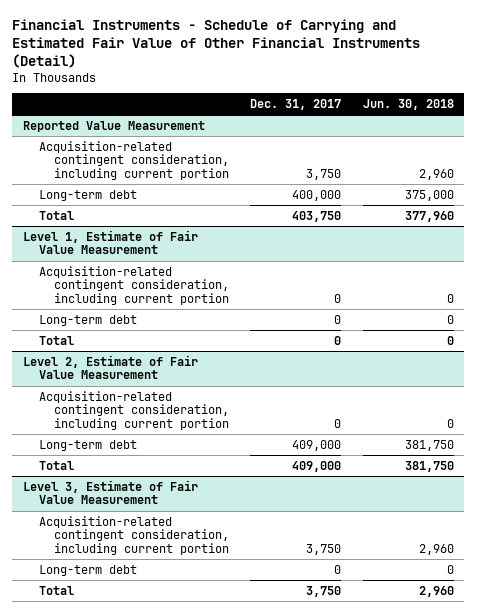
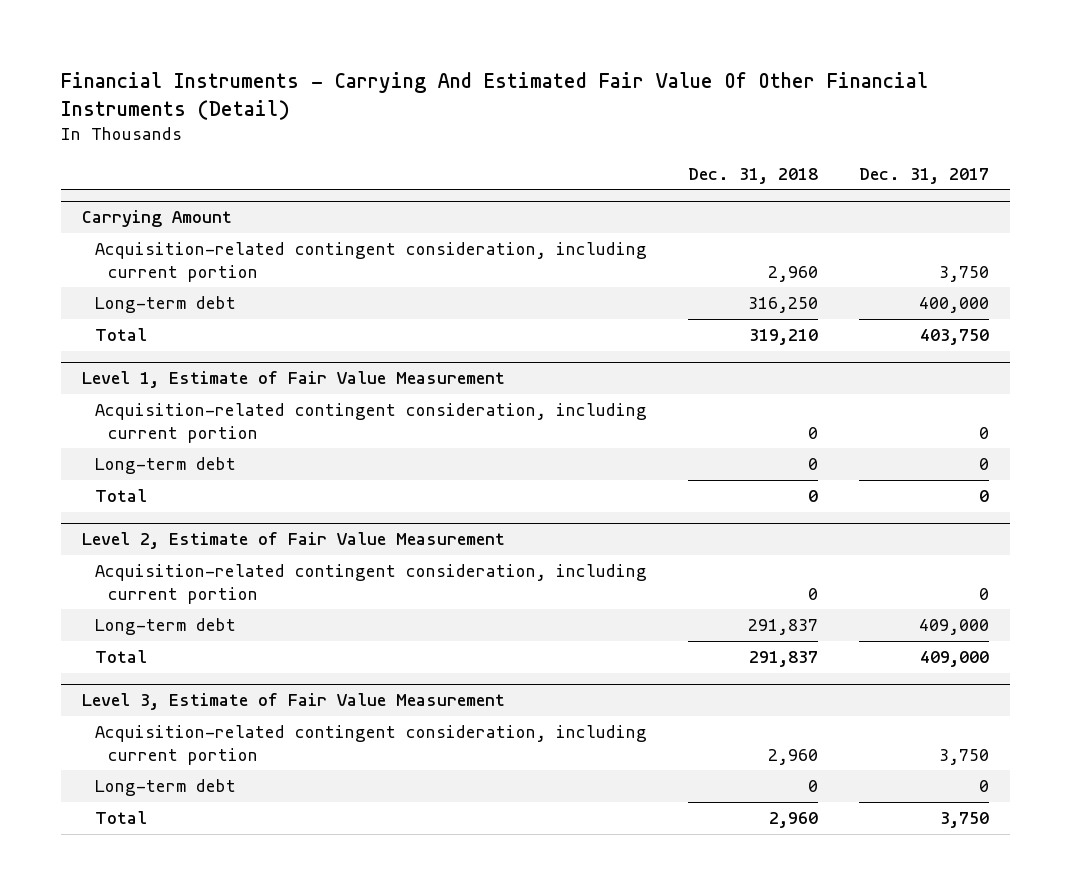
- Financial Instruments - Schedule of Carrying and Estimated Fair Value of Other Financial Instruments (Detail)
+ Financial Instruments - Carrying And Estimated Fair Value Of Other Financial Instruments (Detail)
- | Dec. 31, 2017 | Jun. 30, 2018
+ | Dec. 31, 2018 | Dec. 31, 2017
- Reported Value Measurement
+ Carrying Amount

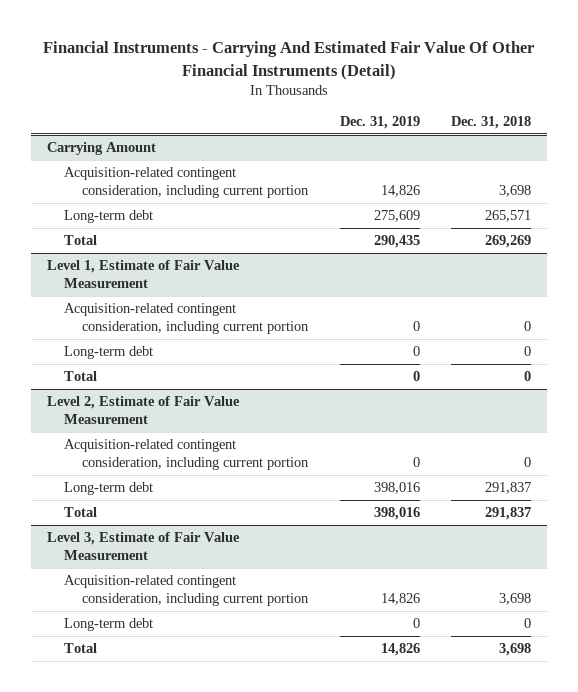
- | Dec. 31, 2018 | Dec. 31, 2017
+ | Dec. 31, 2019 | Dec. 31, 2018
@ Carrying Amount
- Acquisition-related contingent consideration, including current portion | 2,960 | 3,750
- Long-term debt | 316,250 | 400,000
- Total | 319,210 | 403,750
+ Acquisition-related contingent consideration, including current portion | 14,826 | 3,698
+ Long-term debt | 275,609 | 265,571
+ Total | 290,435 | 269,269
@ Level 3, Estimate of Fair Value Measurement
- Acquisition-related contingent consideration, including current portion | 2,960 | 3,750
+ Acquisition-related contingent consideration, including current portion | 14,826 | 3,698
- Total | 2,960 | 3,750
+ Total | 14,826 | 3,698

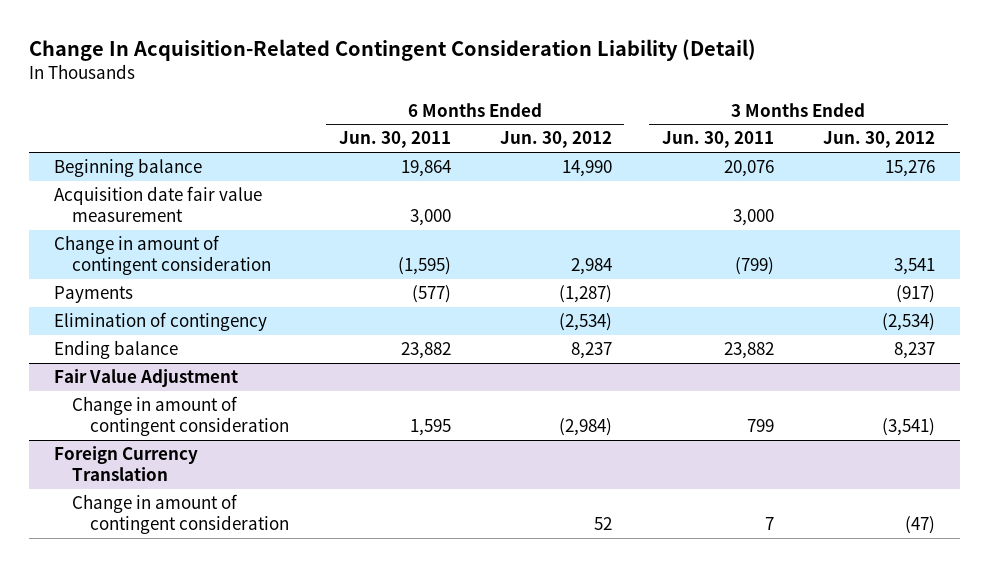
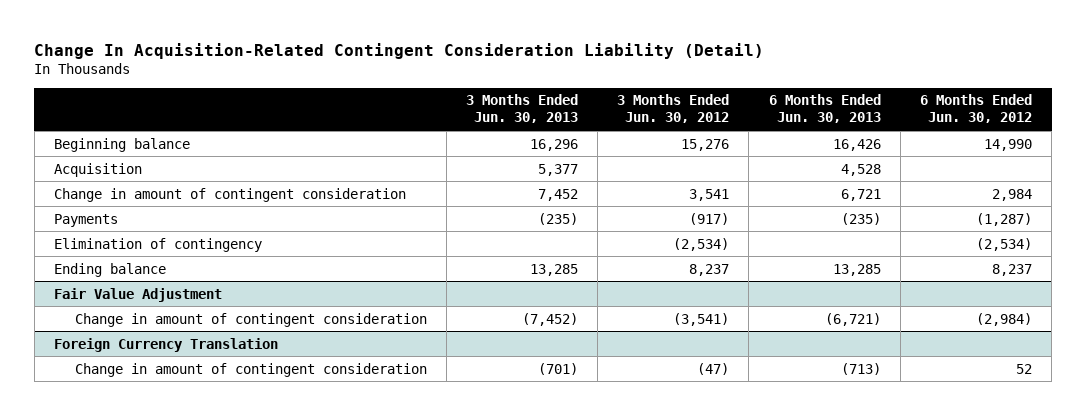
- | 6 Months Ended Jun. 30, 2011 | 6 Months Ended Jun. 30, 2012 | 3 Months Ended Jun. 30, 2011 | 3 Months Ended Jun. 30, 2012
+ | 3 Months Ended Jun. 30, 2013 | 3 Months Ended Jun. 30, 2012 | 6 Months Ended Jun. 30, 2013 | 6 Months Ended Jun. 30, 2012
- Acquisition date fair value measurement | 3,000 | | 3,000 |
+ Acquisition | 5,377 | | 4,528 |

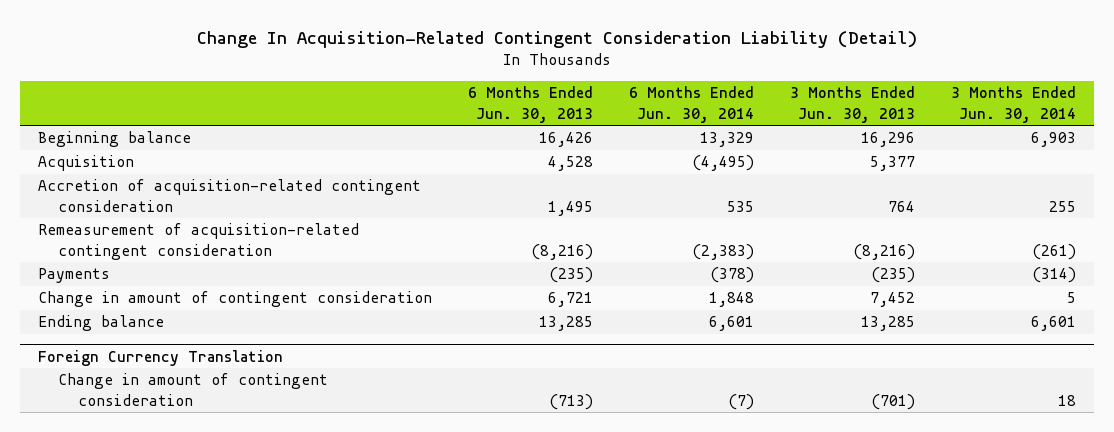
- | 3 Months Ended Jun. 30, 2013 | 3 Months Ended Jun. 30, 2012 | 6 Months Ended Jun. 30, 2013 | 6 Months Ended Jun. 30, 2012
+ | 6 Months Ended Jun. 30, 2013 | 6 Months Ended Jun. 30, 2014 | 3 Months Ended Jun. 30, 2013 | 3 Months Ended Jun. 30, 2014
+ Accretion of acquisition-related contingent consideration | 1,495 | 535 | 764 | 255
+ Remeasurement of acquisition-related contingent consideration | (8,216) | (2,383) | (8,216) | (261)
- Elimination of contingency | | (2,534) | | (2,534)
moved down: Change in amount of contingent consideration | 6,721 | 1,848 | 7,452 | 5
- Fair Value Adjustment
- Change in amount of contingent consideration | (7,452) | (3,541) | (6,721) | (2,984)

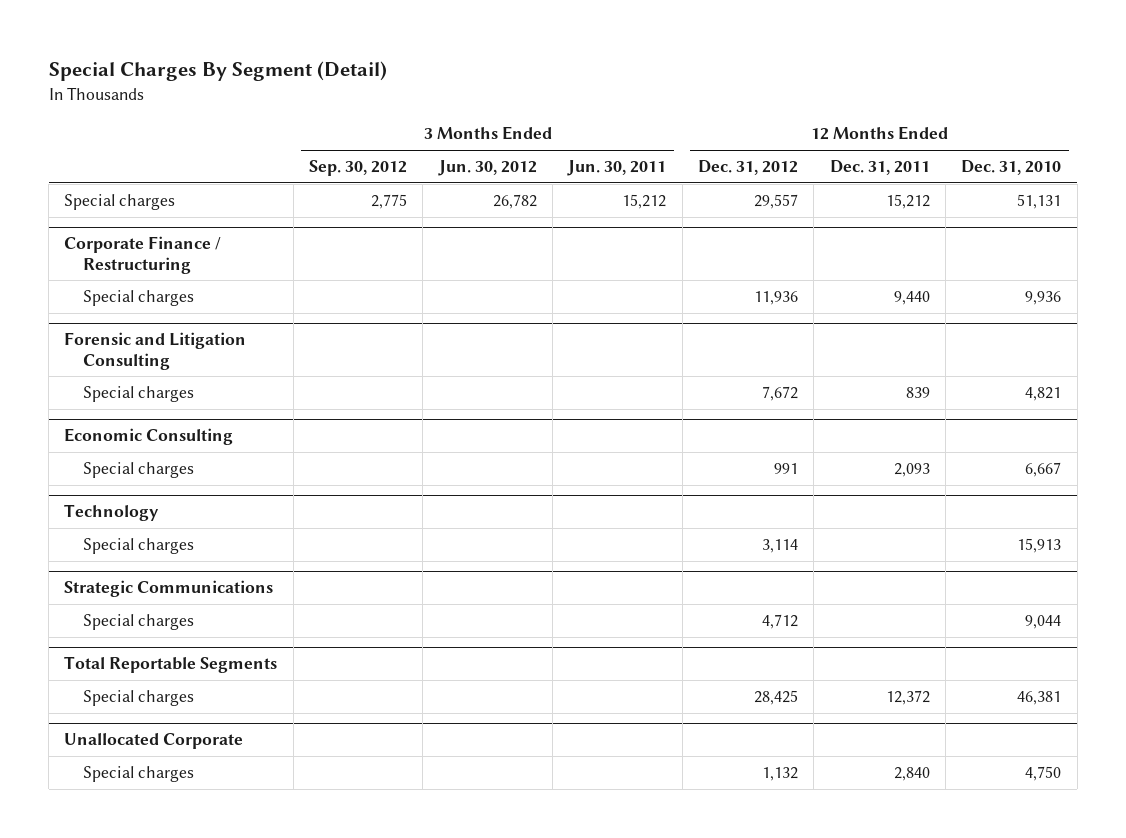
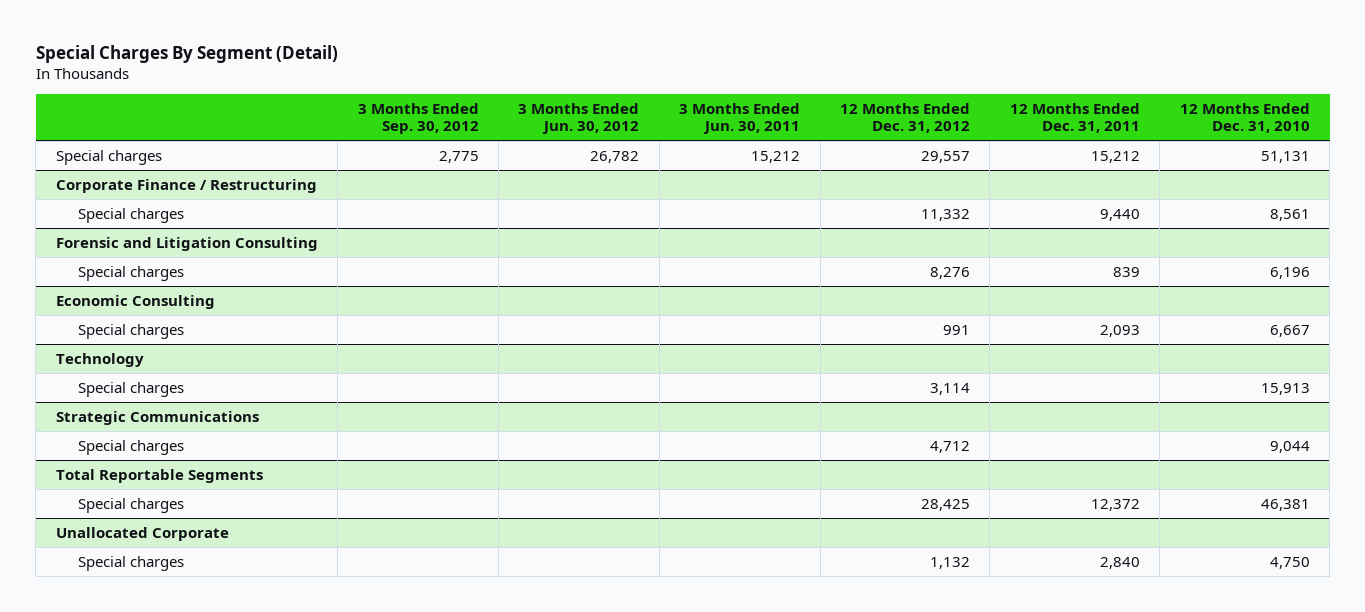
@ Corporate Finance / Restructuring
- Special charges | | | | 11,936 | 9,440 | 9,936
+ Special charges | | | | 11,332 | 9,440 | 8,561
@ Forensic and Litigation Consulting
- Special charges | | | | 7,672 | 839 | 4,821
+ Special charges | | | | 8,276 | 839 | 6,196

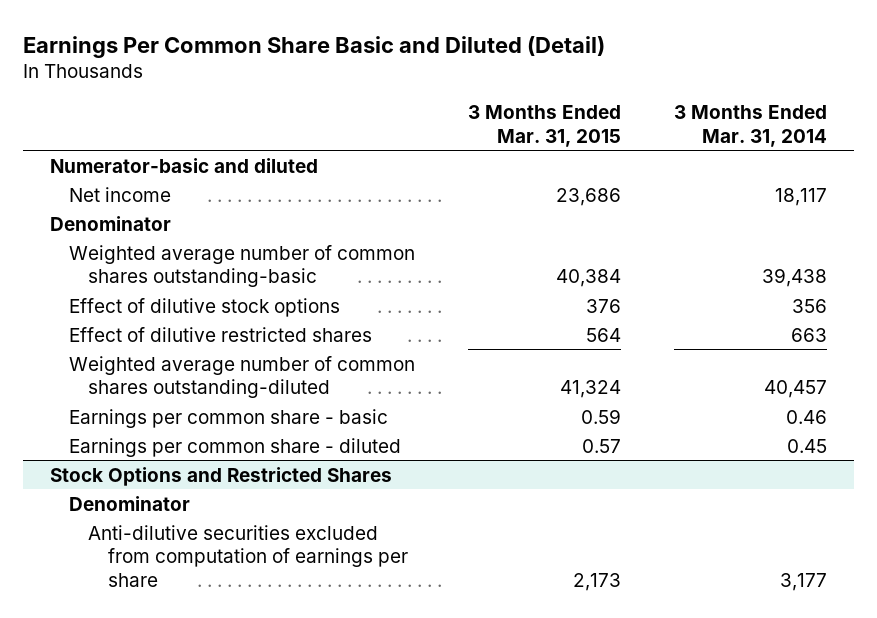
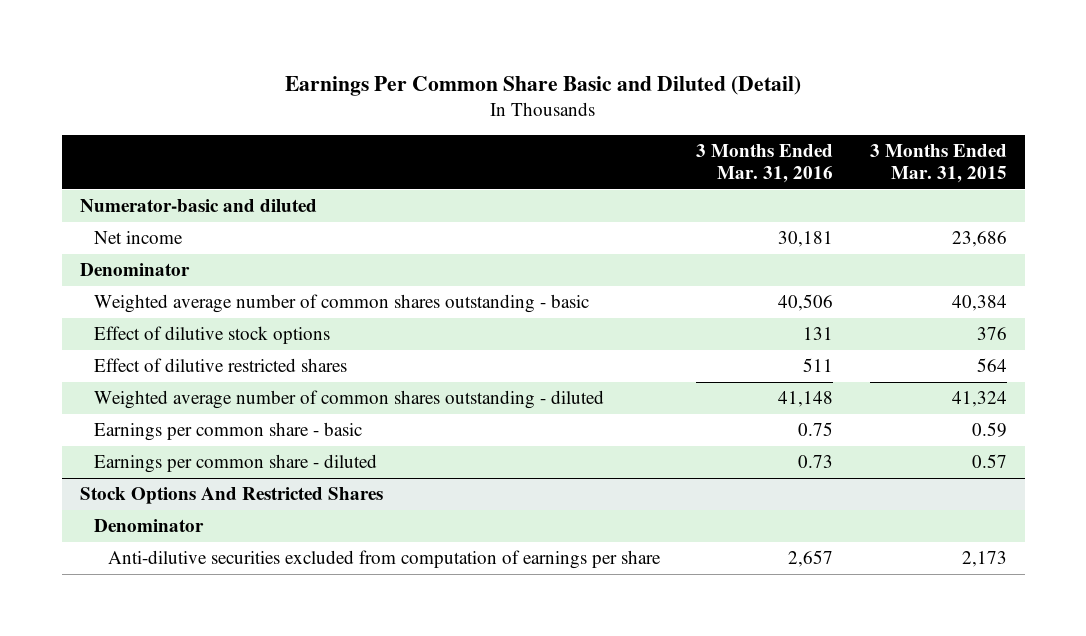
- | 3 Months Ended Mar. 31, 2015 | 3 Months Ended Mar. 31, 2014
+ | 3 Months Ended Mar. 31, 2016 | 3 Months Ended Mar. 31, 2015
- Weighted average number of common shares outstanding-basic | 40,384 | 39,438
+ Weighted average number of common shares outstanding - basic | 40,506 | 40,384
- Weighted average number of common shares outstanding-diluted | 41,324 | 40,457
+ Weighted average number of common shares outstanding - diluted | 41,148 | 41,324
- Stock Options and Restricted Shares
+ Stock Options And Restricted Shares

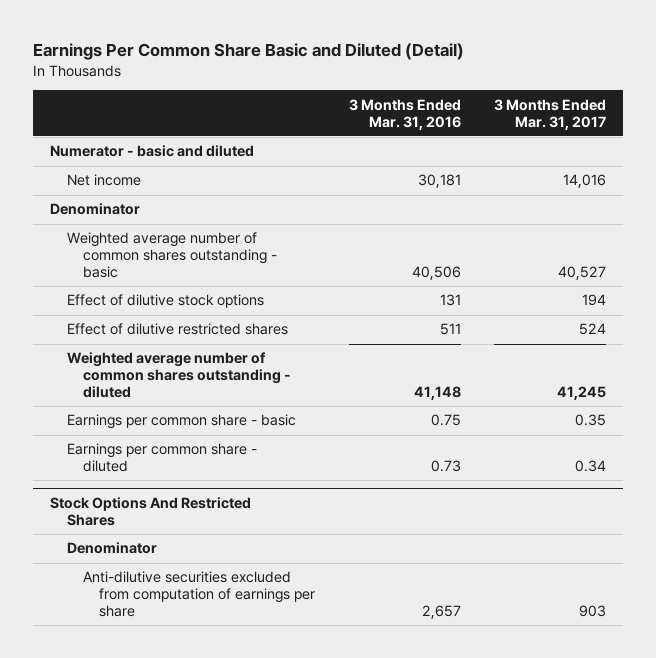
- | 3 Months Ended Mar. 31, 2016 | 3 Months Ended Mar. 31, 2015
+ | 3 Months Ended Mar. 31, 2016 | 3 Months Ended Mar. 31, 2017
- Numerator-basic and diluted
+ Numerator - basic and diluted

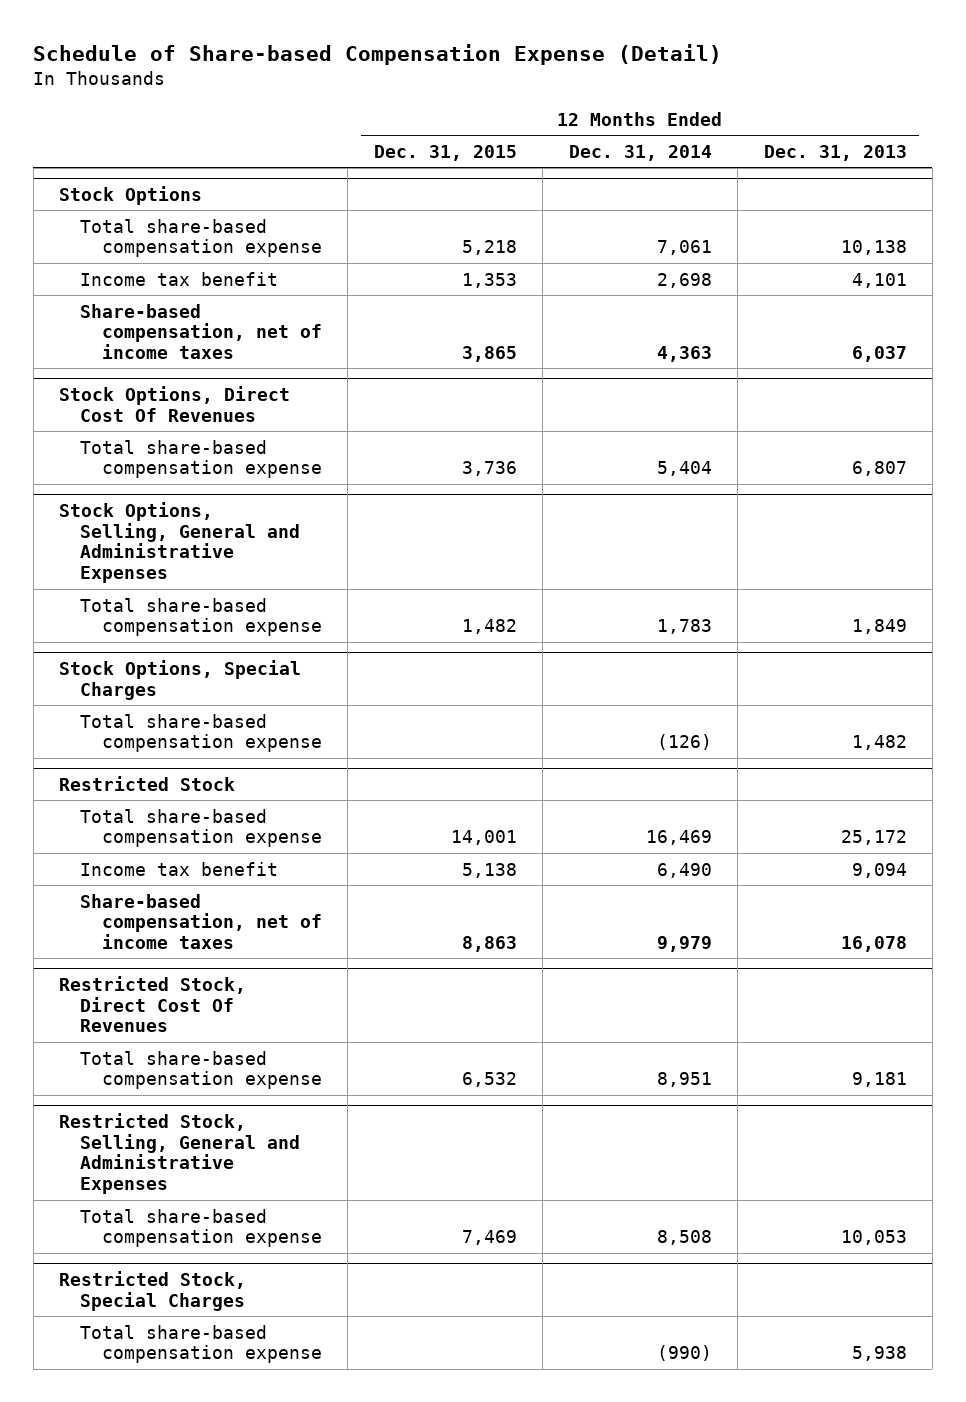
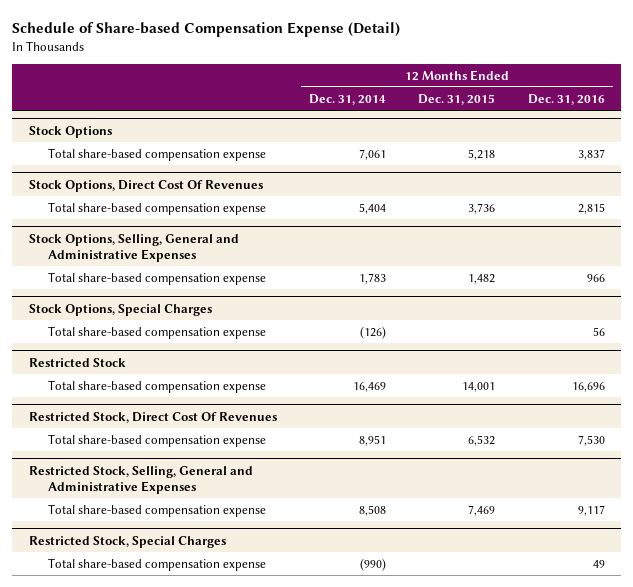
- | 12 Months Ended Dec. 31, 2015 | 12 Months Ended Dec. 31, 2014 | 12 Months Ended Dec. 31, 2013
+ | 12 Months Ended Dec. 31, 2014 | 12 Months Ended Dec. 31, 2015 | 12 Months Ended Dec. 31, 2016
@ Stock Options
- Income tax benefit | 1,353 | 2,698 | 4,101
- Share-based compensation, net of income taxes | 3,865 | 4,363 | 6,037
@ Restricted Stock
- Income tax benefit | 5,138 | 6,490 | 9,094
- Share-based compensation, net of income taxes | 8,863 | 9,979 | 16,078

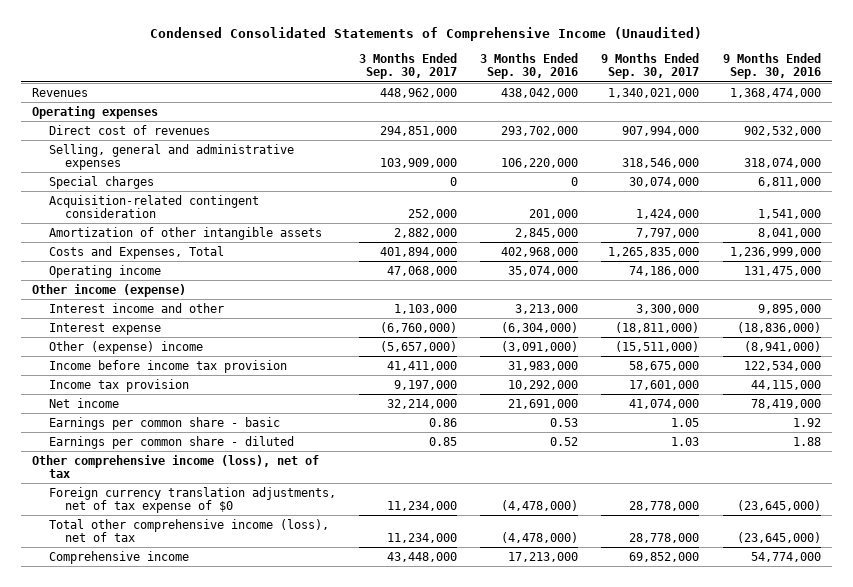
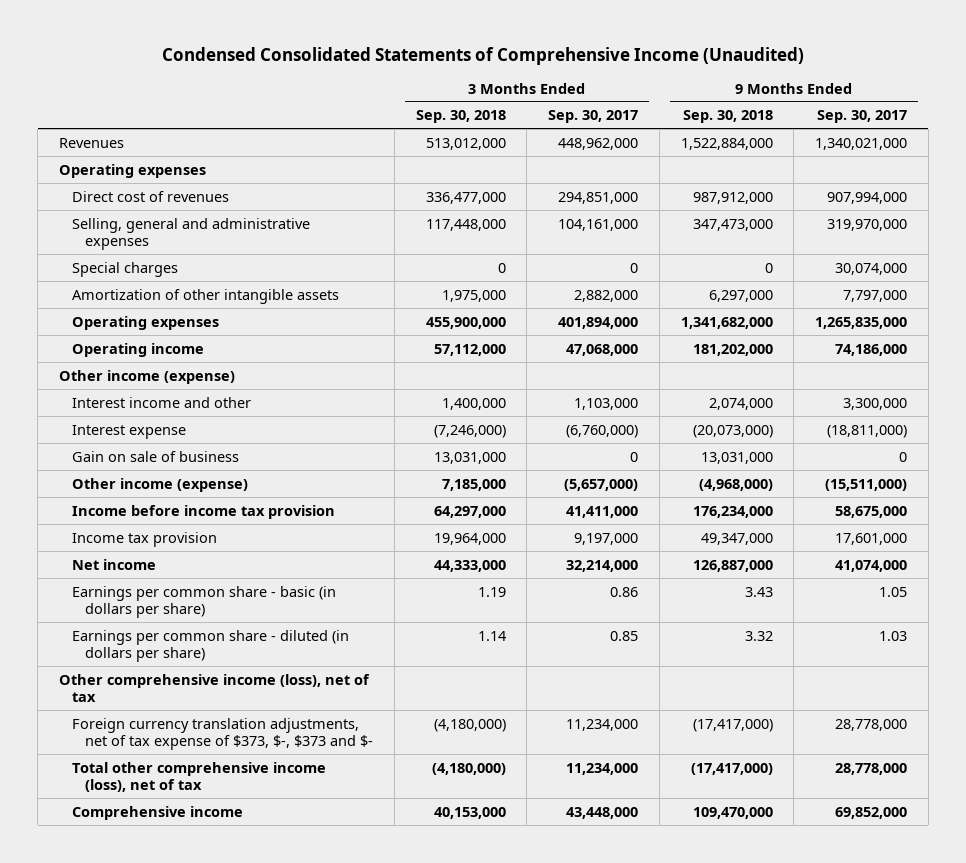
- | 3 Months Ended Sep. 30, 2017 | 3 Months Ended Sep. 30, 2016 | 9 Months Ended Sep. 30, 2017 | 9 Months Ended Sep. 30, 2016
+ | 3 Months Ended Sep. 30, 2018 | 3 Months Ended Sep. 30, 2017 | 9 Months Ended Sep. 30, 2018 | 9 Months Ended Sep. 30, 2017
- Selling, general and administrative expenses | 103,909,000 | 106,220,000 | 318,546,000 | 318,074,000
+ Selling, general and administrative expenses | 117,448,000 | 104,161,000 | 347,473,000 | 319,970,000
- Acquisition-related contingent consideration | 252,000 | 201,000 | 1,424,000 | 1,541,000
- Costs and Expenses, Total | 401,894,000 | 402,968,000 | 1,265,835,000 | 1,236,999,000
+ Operating expenses | 455,900,000 | 401,894,000 | 1,341,682,000 | 1,265,835,000
- Other (expense) income | (5,657,000) | (3,091,000) | (15,511,000) | (8,941,000)
+ Gain on sale of business | 13,031,000 | 0 | 13,031,000 | 0
+ Other income (expense) | 7,185,000 | (5,657,000) | (4,968,000) | (15,511,000)
- Earnings per common share - basic | 0.86 | 0.53 | 1.05 | 1.92
- Earnings per common share - diluted | 0.85 | 0.52 | 1.03 | 1.88
+ Earnings per common share - basic (in dollars per share) | 1.19 | 0.86 | 3.43 | 1.05
+ Earnings per common share - diluted (in dollars per share) | 1.14 | 0.85 | 3.32 | 1.03
- Foreign currency translation adjustments, net of tax expense of $0 | 11,234,000 | (4,478,000) | 28,778,000 | (23,645,000)
+ Foreign currency translation adjustments, net of tax expense of $373, $-, $373 and $- | (4,180,000) | 11,234,000 | (17,417,000) | 28,778,000

